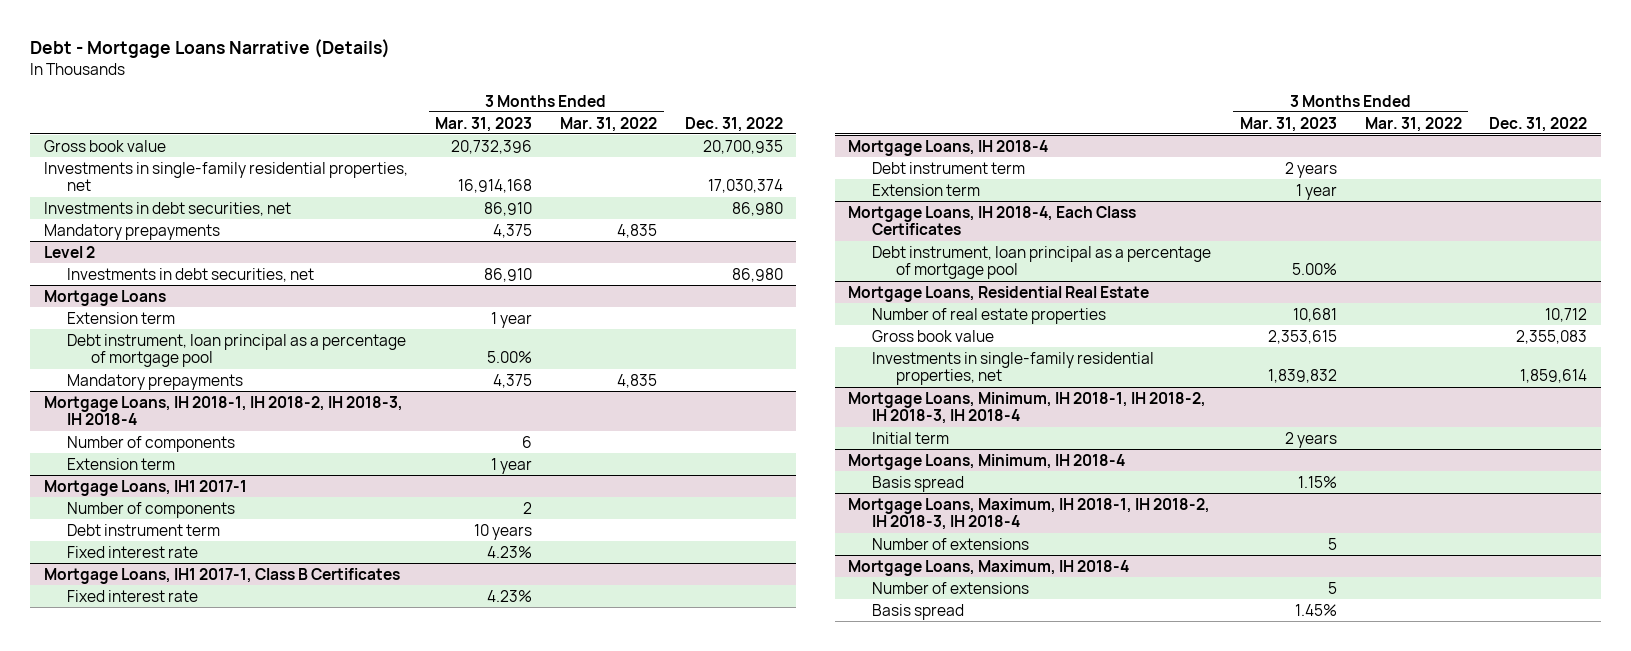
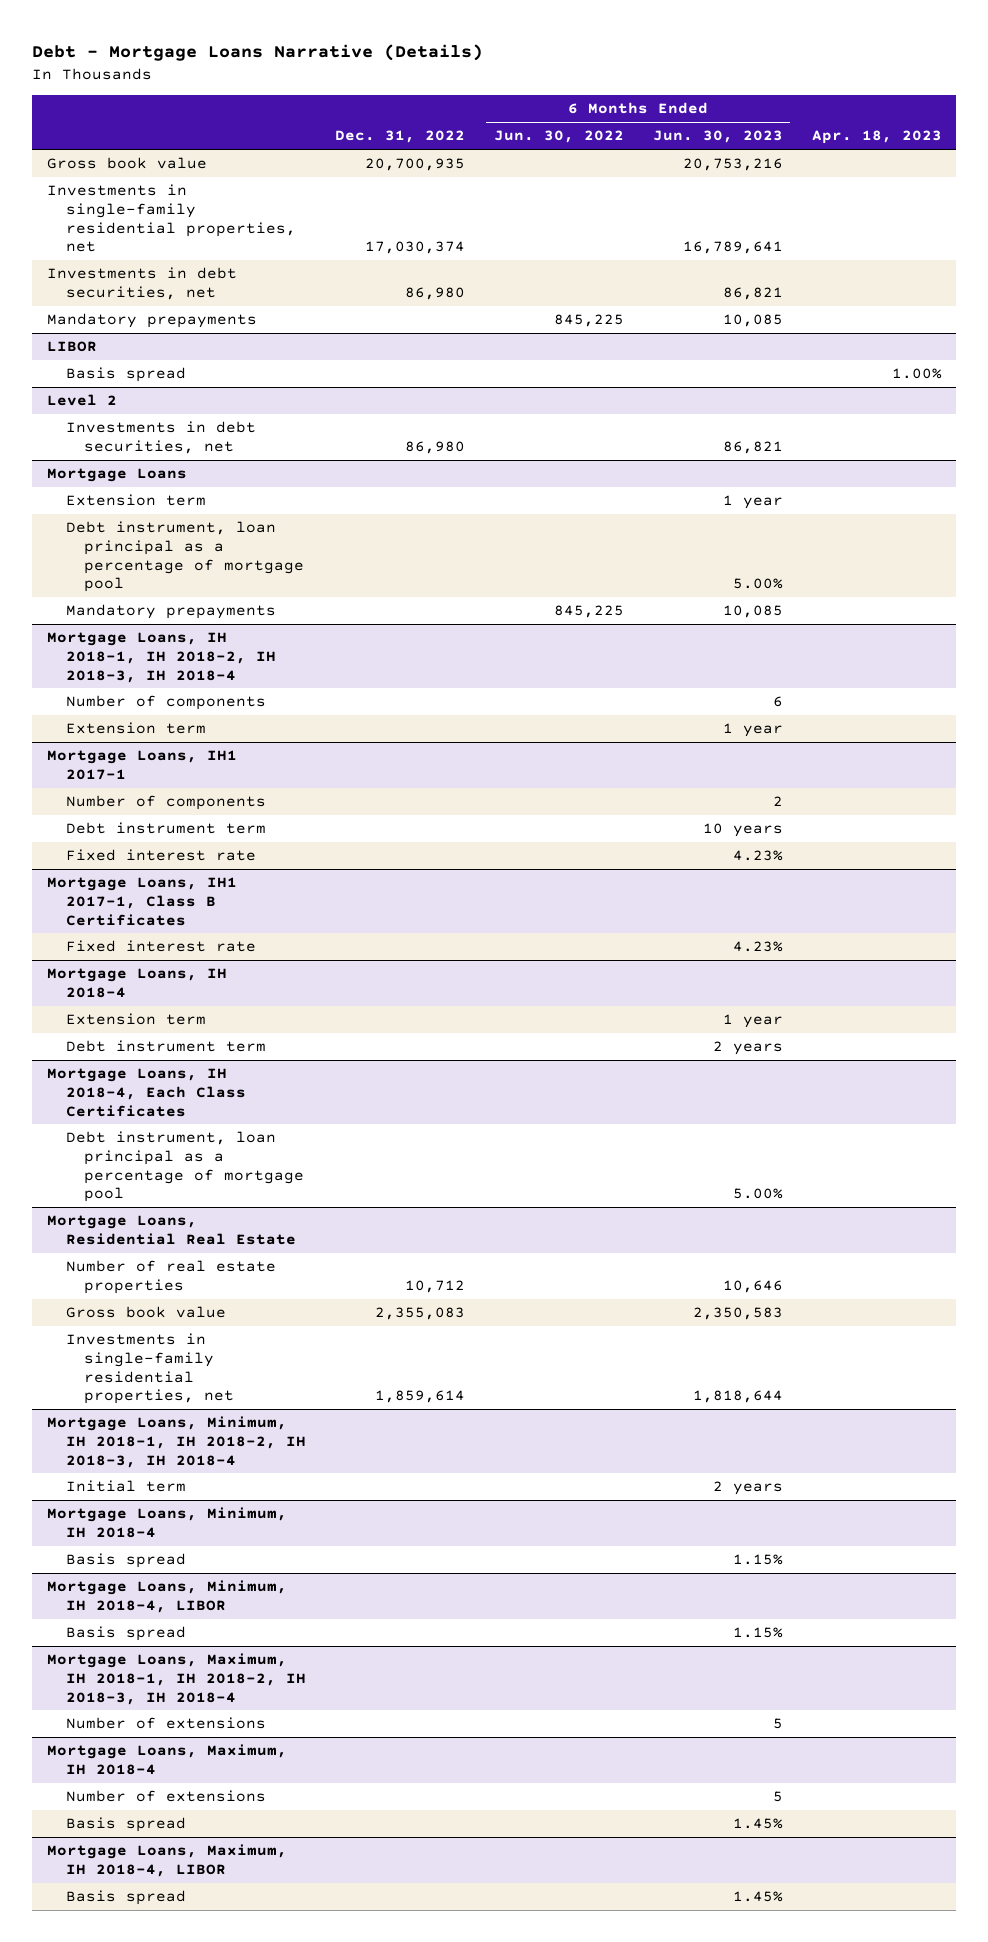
- | 3 Months Ended Mar. 31, 2023 | 3 Months Ended Mar. 31, 2022 | Dec. 31, 2022
+ | Dec. 31, 2022 | 6 Months Ended Jun. 30, 2022 | 6 Months Ended Jun. 30, 2023 | Apr. 18, 2023
+ LIBOR
+ Basis spread | | | | 1.00%
@ Mortgage Loans, IH 2018-4
moved down: Debt instrument term | | | 2 years |
+ Mortgage Loans, Minimum, IH 2018-4, LIBOR
+ Basis spread | | | 1.15% |
+ Mortgage Loans, Maximum, IH 2018-4, LIBOR
+ Basis spread | | | 1.45% |

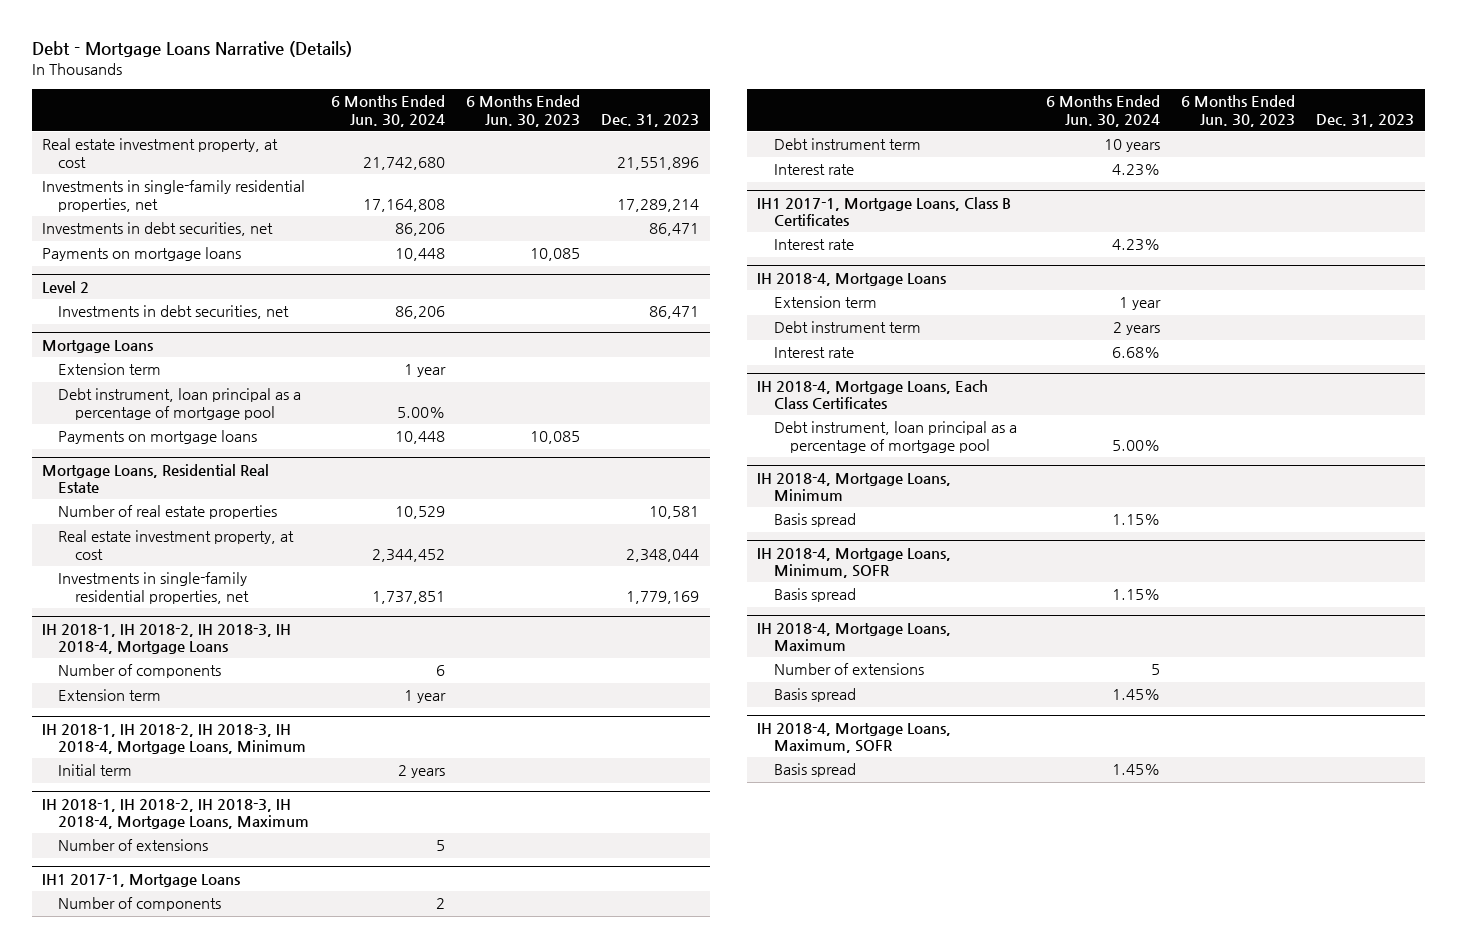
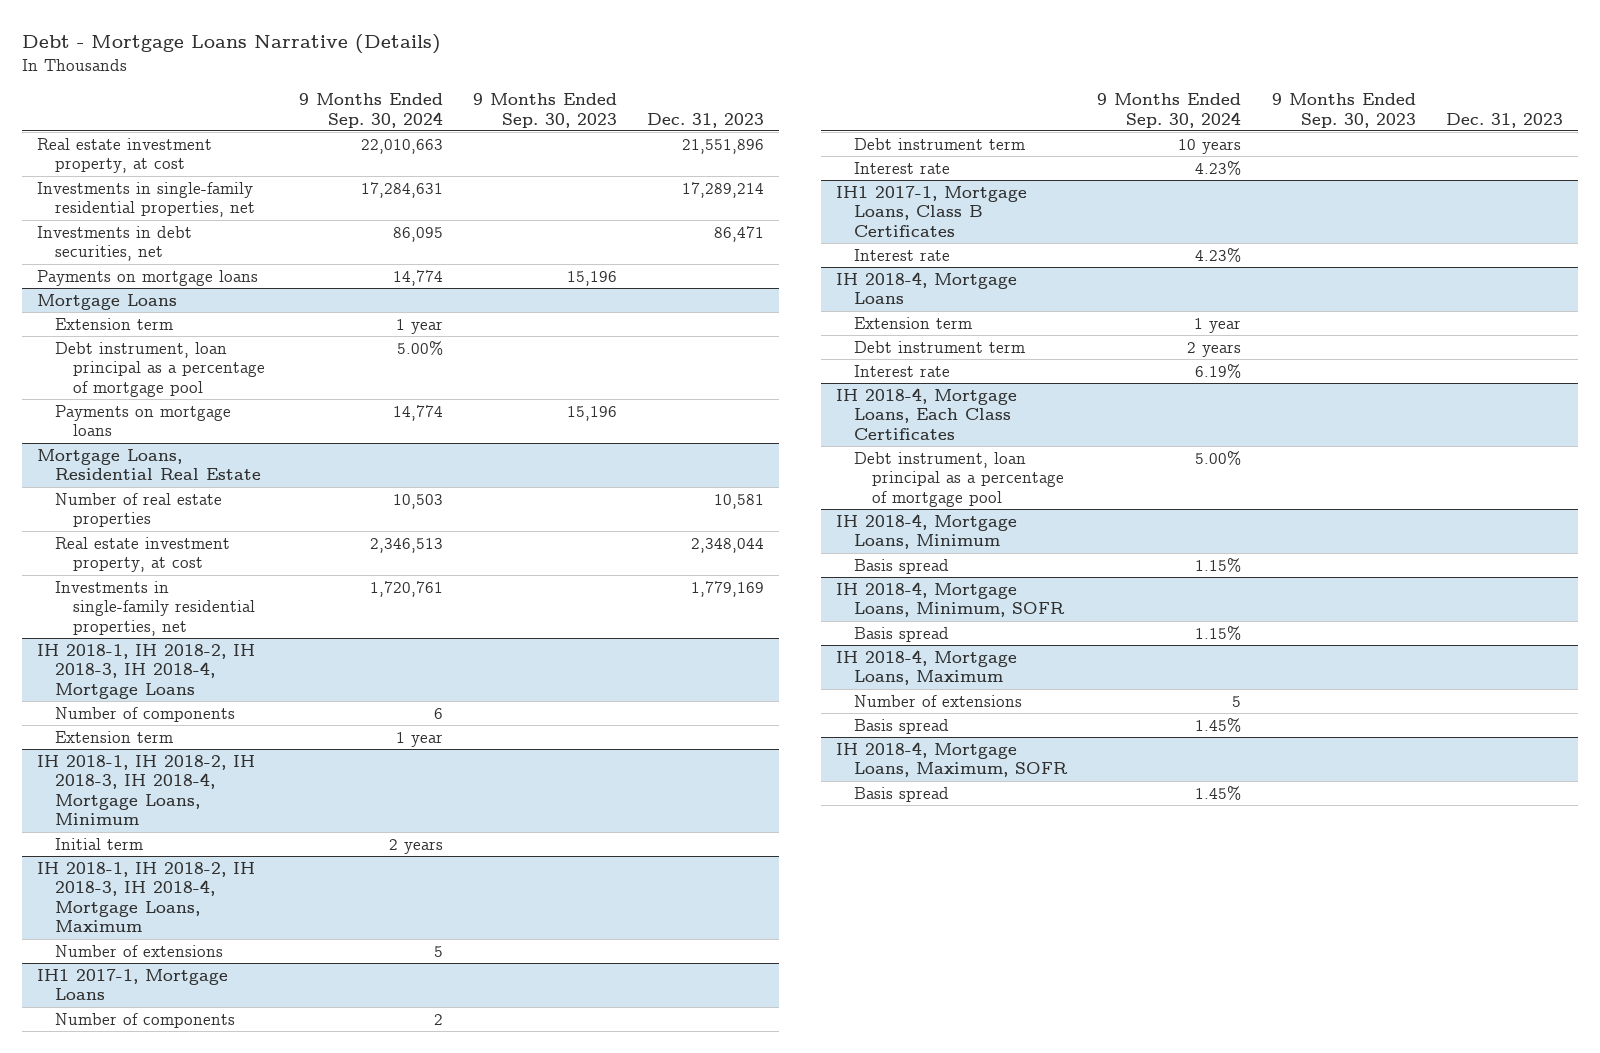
- | 6 Months Ended Jun. 30, 2024 | 6 Months Ended Jun. 30, 2023 | Dec. 31, 2023
+ | 9 Months Ended Sep. 30, 2024 | 9 Months Ended Sep. 30, 2023 | Dec. 31, 2023
- Level 2
- Investments in debt securities, net | 86,206 | | 86,471

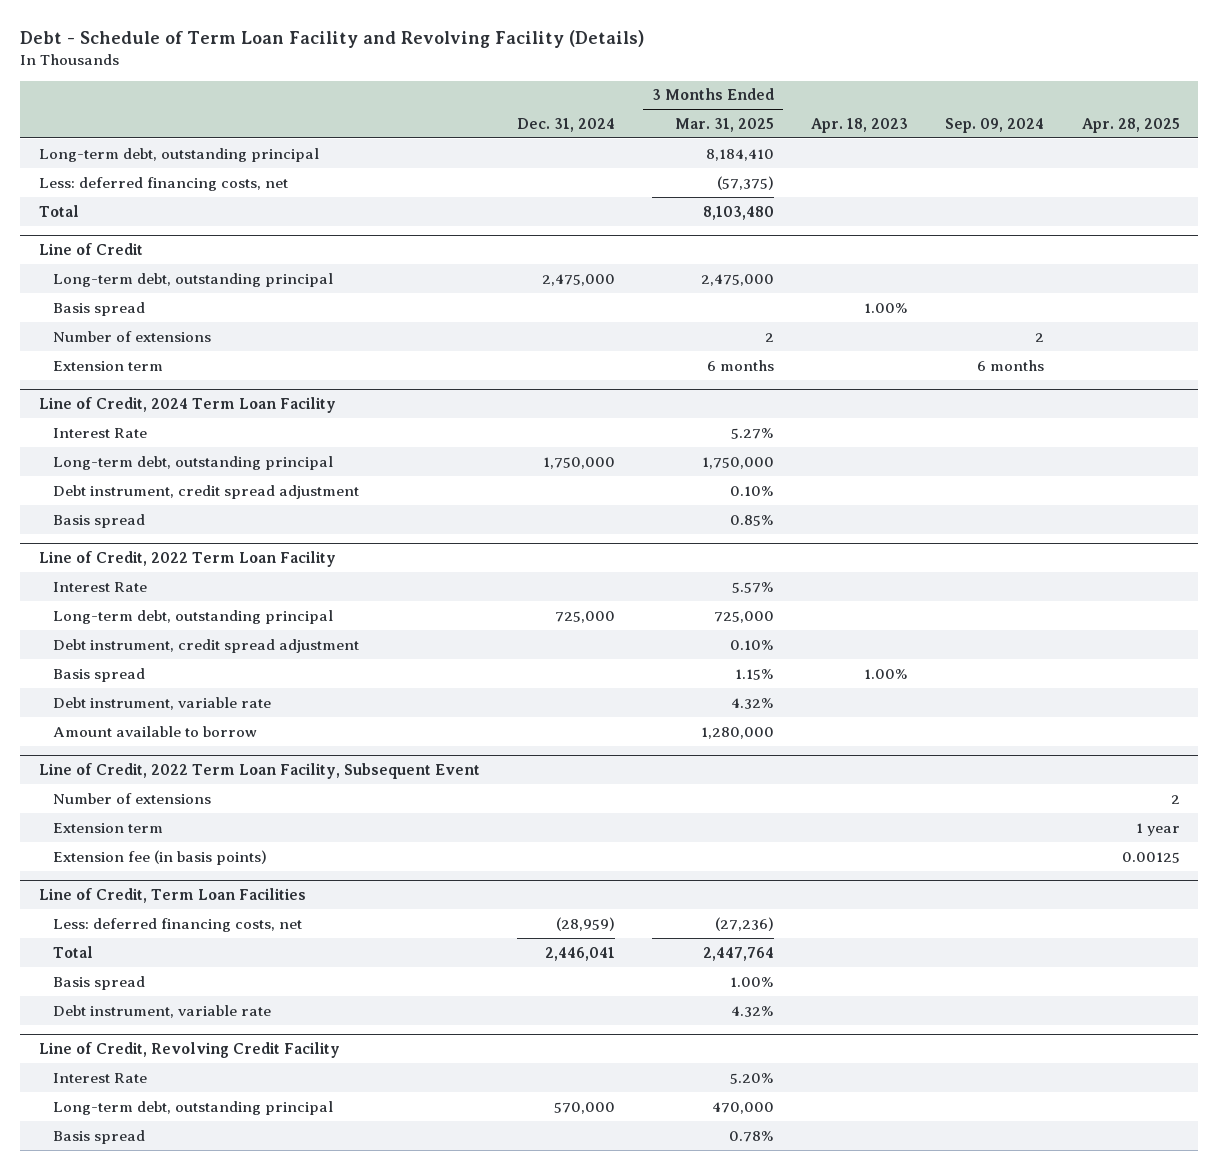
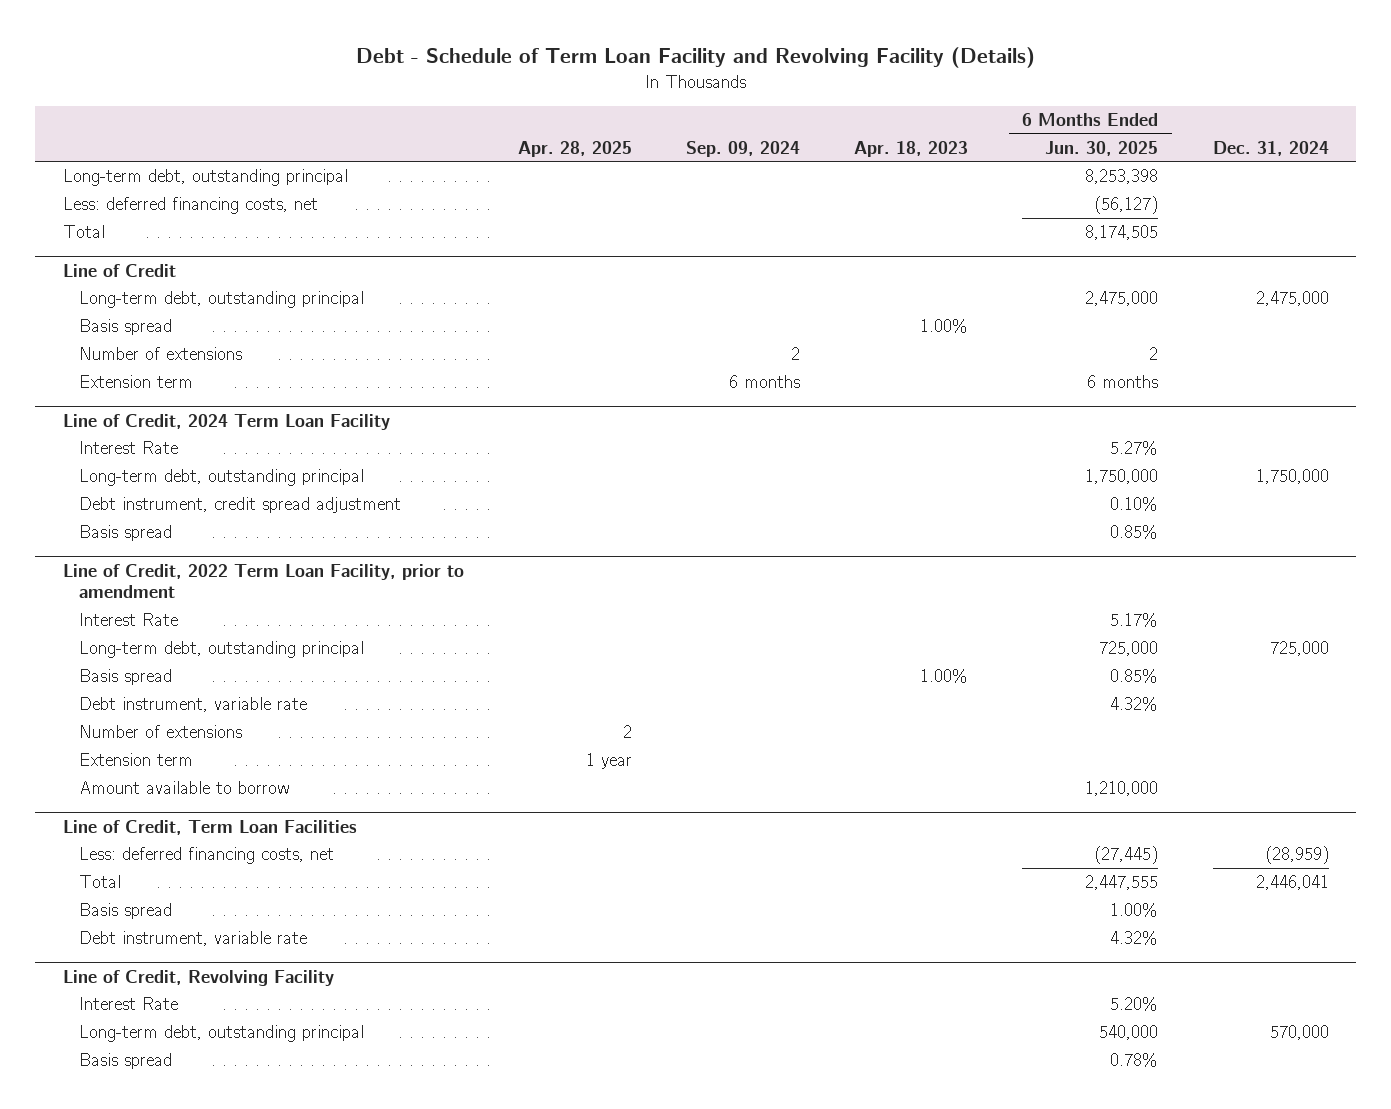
- | Dec. 31, 2024 | 3 Months Ended Mar. 31, 2025 | Apr. 18, 2023 | Sep. 09, 2024 | Apr. 28, 2025
+ | Apr. 28, 2025 | Sep. 09, 2024 | Apr. 18, 2023 | 6 Months Ended Jun. 30, 2025 | Dec. 31, 2024
- Line of Credit, 2022 Term Loan Facility
+ Line of Credit, 2022 Term Loan Facility, prior to amendment
- Debt instrument, credit spread adjustment | | 0.10% | | |
+ Number of extensions | 2 | | | |
+ Extension term | 1 year | | | |
- Line of Credit, 2022 Term Loan Facility, Subsequent Event
- Number of extensions | | | | | 2
- Extension term | | | | | 1 year
- Extension fee (in basis points) | | | | | 0.00125
- Line of Credit, Revolving Credit Facility
+ Line of Credit, Revolving Facility

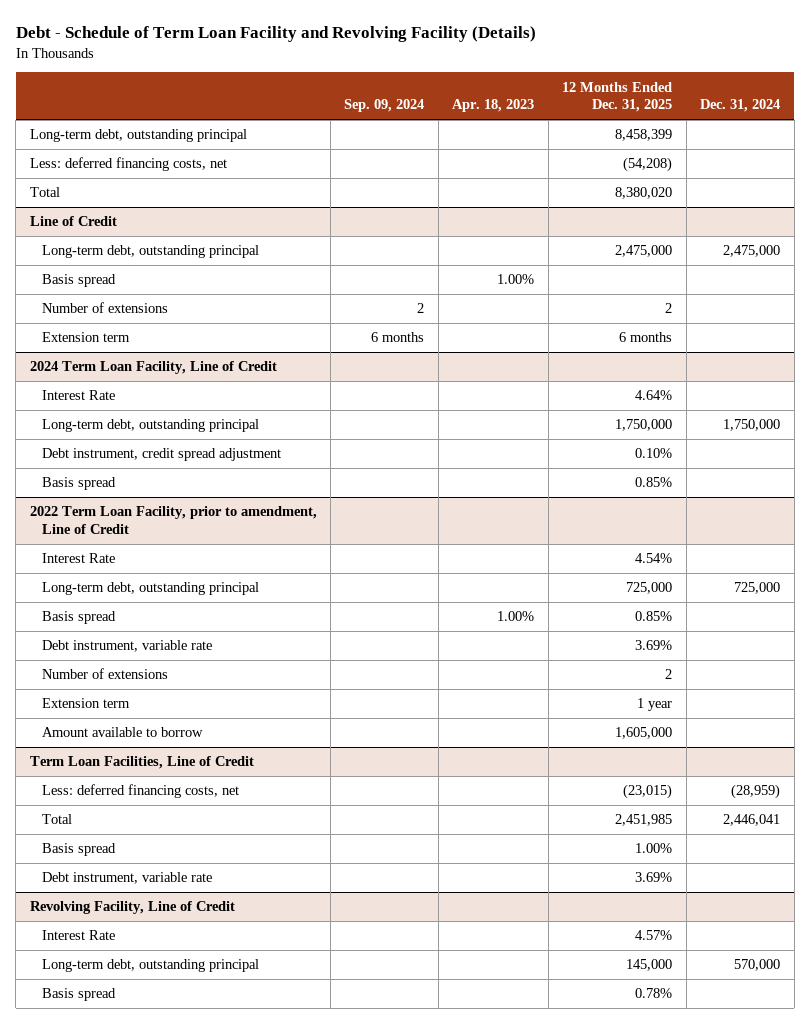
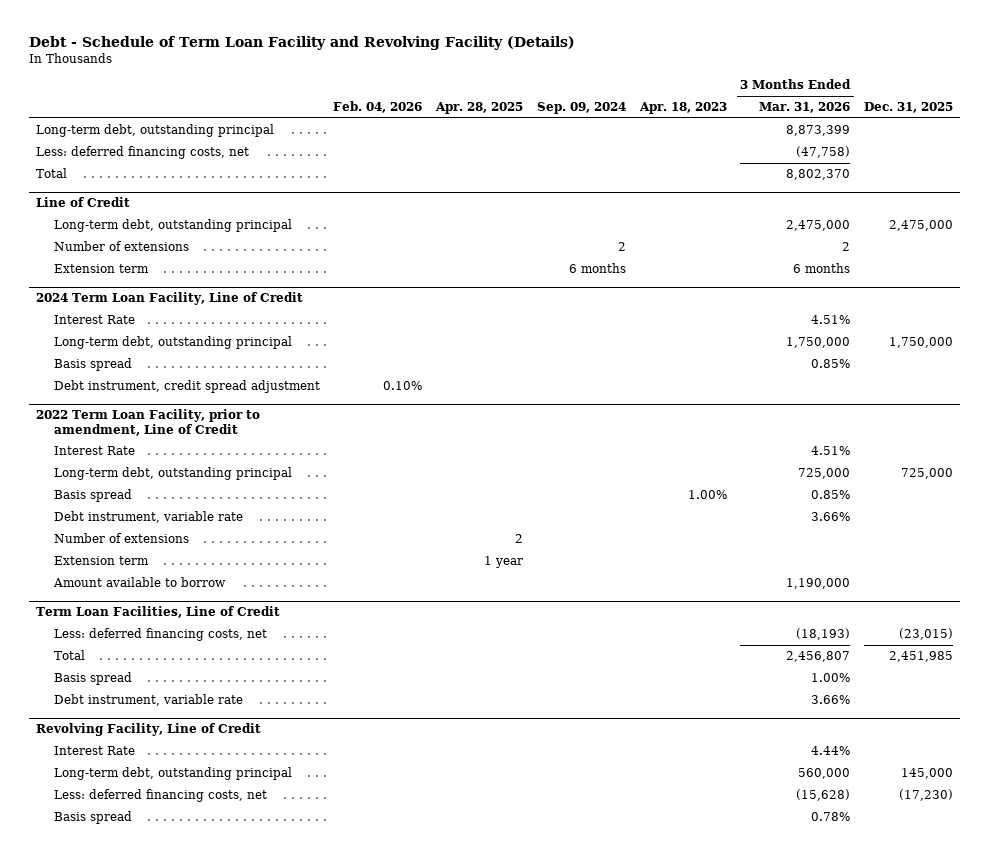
- | Sep. 09, 2024 | Apr. 18, 2023 | 12 Months Ended Dec. 31, 2025 | Dec. 31, 2024
+ | Feb. 04, 2026 | Apr. 28, 2025 | Sep. 09, 2024 | Apr. 18, 2023 | 3 Months Ended Mar. 31, 2026 | Dec. 31, 2025
@ Line of Credit
- Basis spread | | 1.00% | |
@ 2024 Term Loan Facility, Line of Credit
moved down: Debt instrument, credit spread adjustment | 0.10% | | | | |
@ Revolving Facility, Line of Credit
+ Less: deferred financing costs, net | | | | | (15,628) | (17,230)

